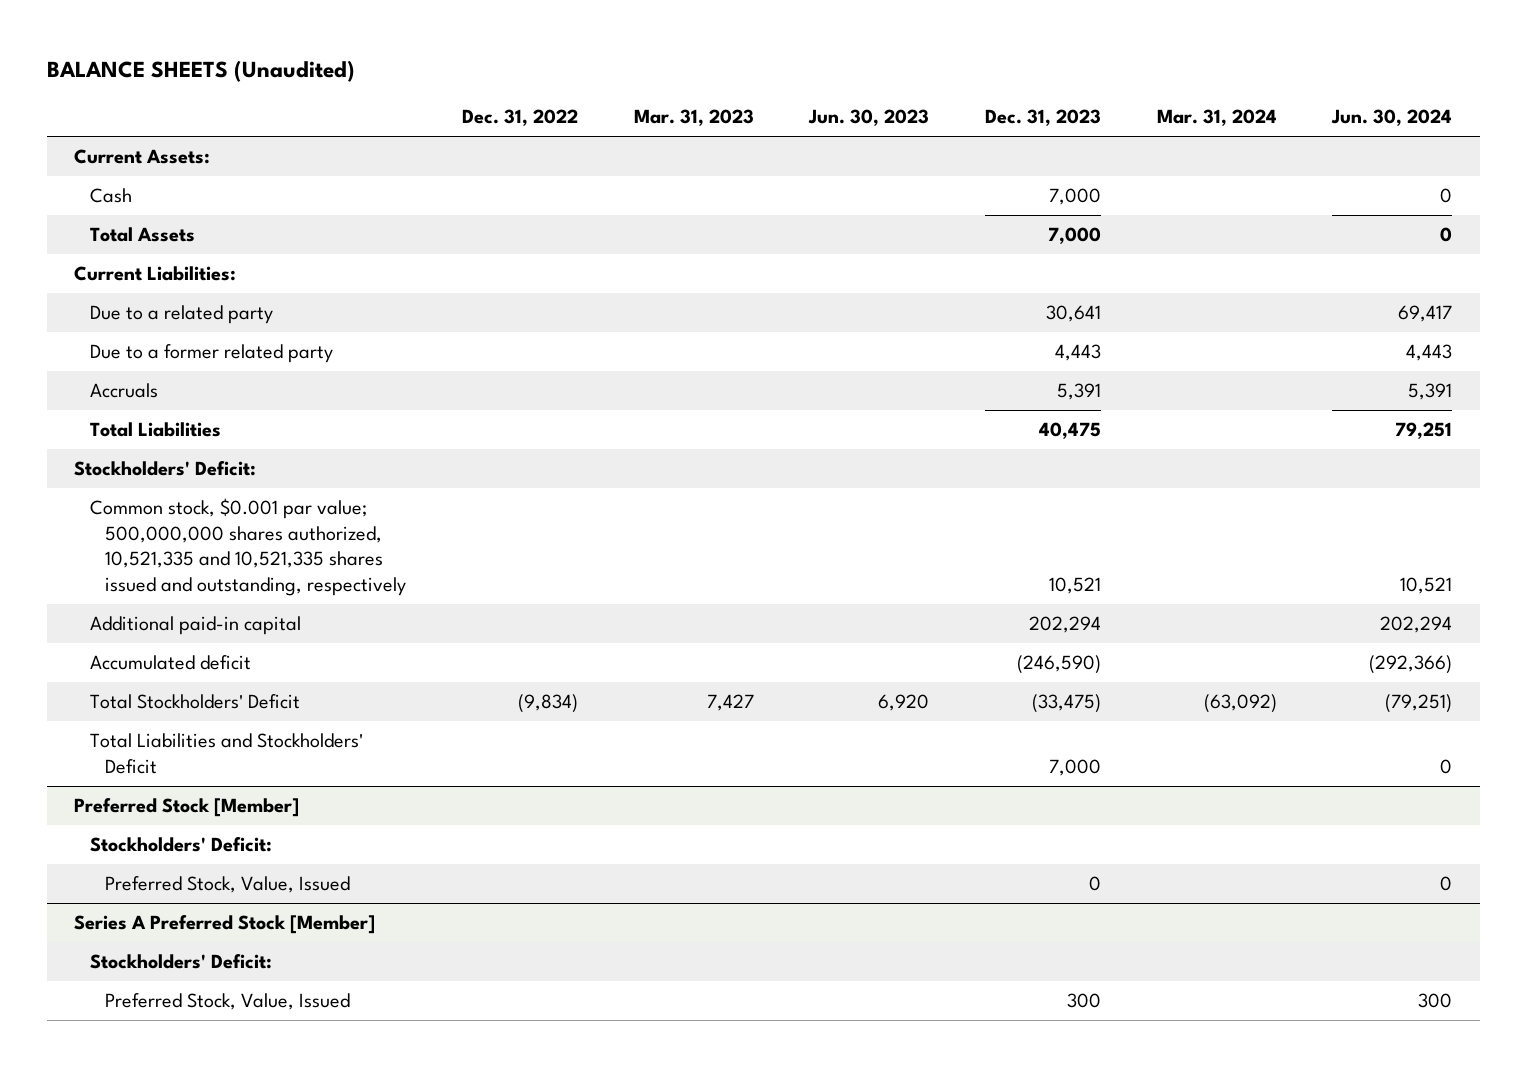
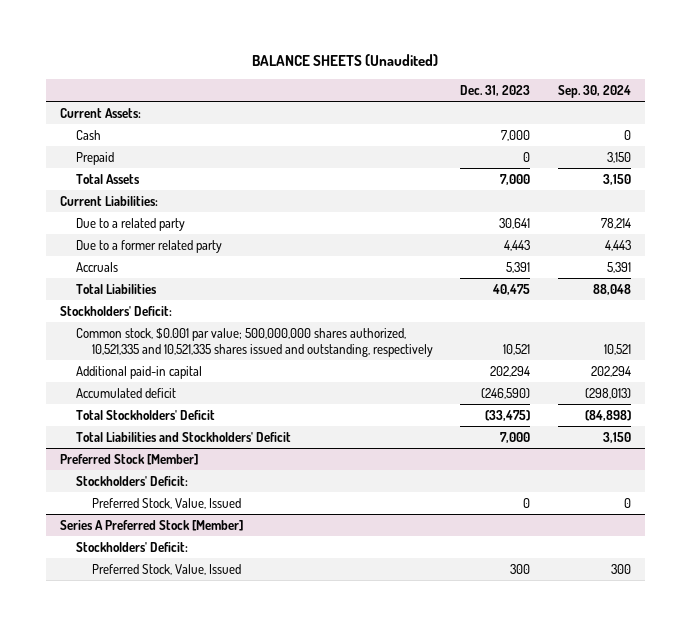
- | Dec. 31, 2022 | Mar. 31, 2023 | Jun. 30, 2023 | Dec. 31, 2023 | Mar. 31, 2024 | Jun. 30, 2024
+ | Dec. 31, 2023 | Sep. 30, 2024
+ Prepaid | 0 | 3,150

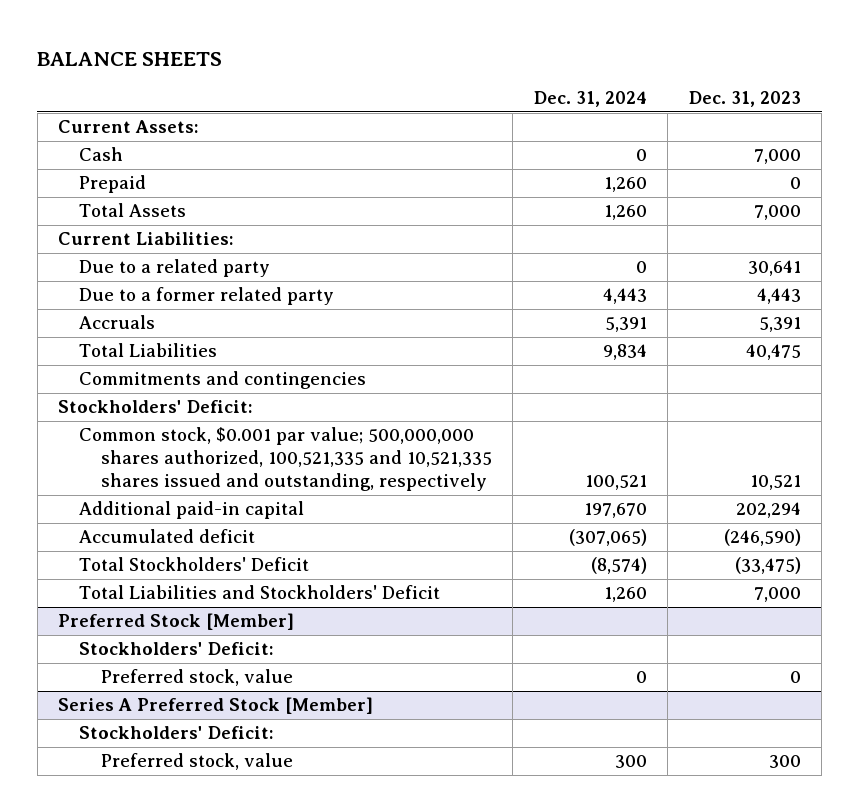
- BALANCE SHEETS (Unaudited)
+ BALANCE SHEETS
- | Dec. 31, 2023 | Sep. 30, 2024
+ | Dec. 31, 2024 | Dec. 31, 2023
+ Commitments and contingencies
- Common stock, $0.001 par value; 500,000,000 shares authorized, 10,521,335 and 10,521,335 shares issued and outstanding, respectively | 10,521 | 10,521
+ Common stock, $0.001 par value; 500,000,000 shares authorized, 100,521,335 and 10,521,335 shares issued and outstanding, respectively | 100,521 | 10,521
@ Preferred Stock [Member]
- Preferred Stock, Value, Issued | 0 | 0
+ Preferred stock, value | 0 | 0
@ Series A Preferred Stock [Member]
- Preferred Stock, Value, Issued | 300 | 300
+ Preferred stock, value | 300 | 300

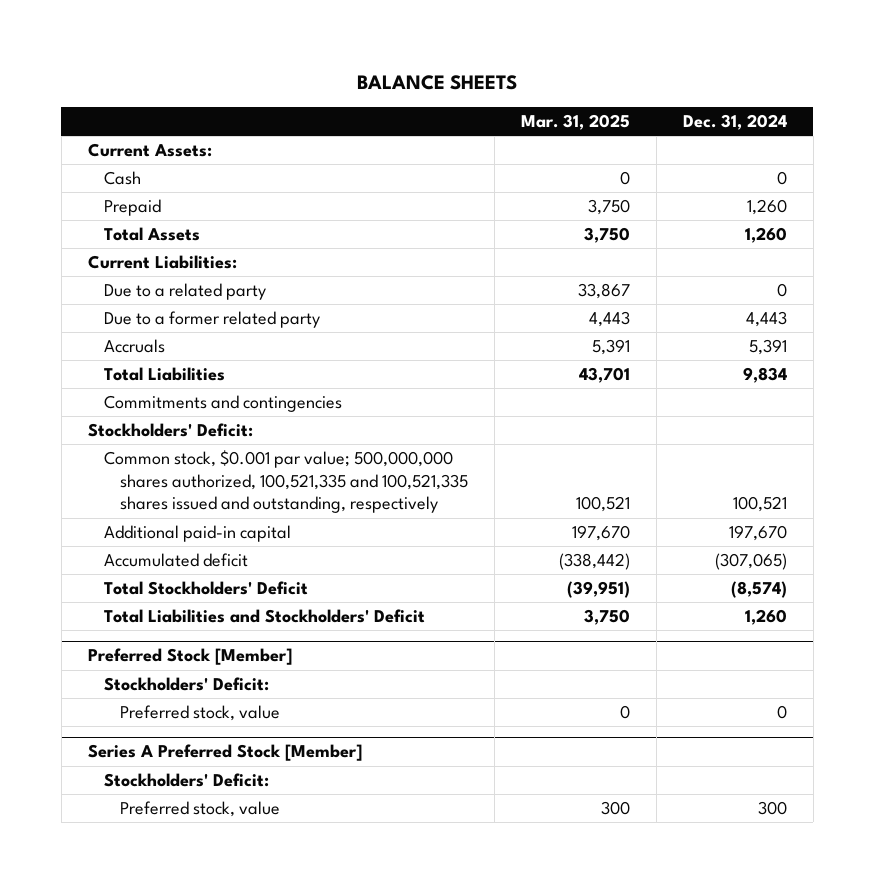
- | Dec. 31, 2024 | Dec. 31, 2023
+ | Mar. 31, 2025 | Dec. 31, 2024
- Common stock, $0.001 par value; 500,000,000 shares authorized, 100,521,335 and 10,521,335 shares issued and outstanding, respectively | 100,521 | 10,521
+ Common stock, $0.001 par value; 500,000,000 shares authorized, 100,521,335 and 100,521,335 shares issued and outstanding, respectively | 100,521 | 100,521

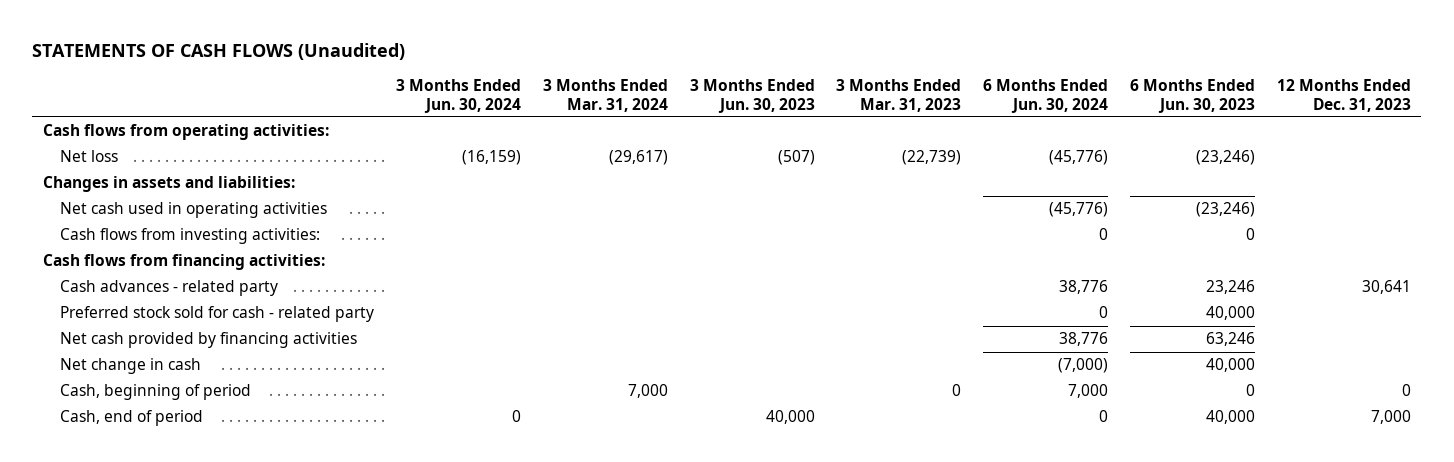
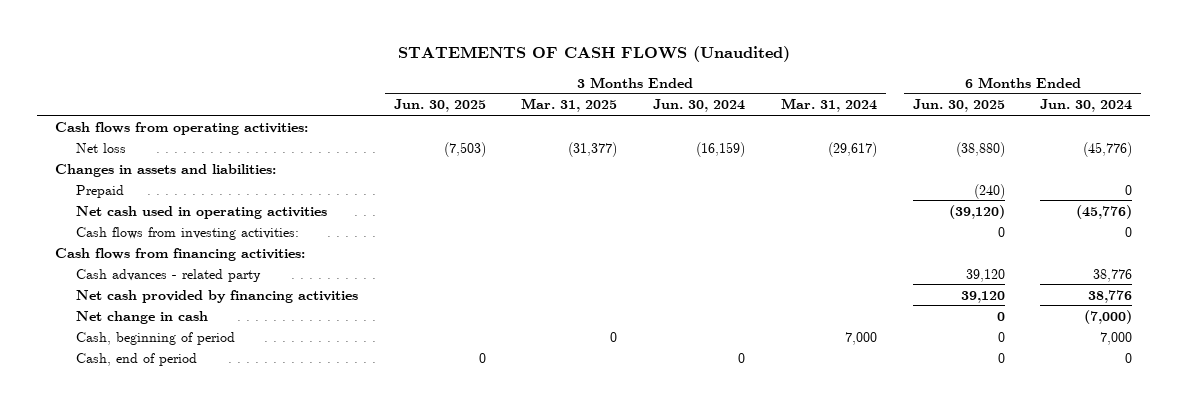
- | 3 Months Ended Jun. 30, 2024 | 3 Months Ended Mar. 31, 2024 | 3 Months Ended Jun. 30, 2023 | 3 Months Ended Mar. 31, 2023 | 6 Months Ended Jun. 30, 2024 | 6 Months Ended Jun. 30, 2023 | 12 Months Ended Dec. 31, 2023
+ | 3 Months Ended Jun. 30, 2025 | 3 Months Ended Mar. 31, 2025 | 3 Months Ended Jun. 30, 2024 | 3 Months Ended Mar. 31, 2024 | 6 Months Ended Jun. 30, 2025 | 6 Months Ended Jun. 30, 2024
+ Prepaid | | | | | (240) | 0
- Preferred stock sold for cash - related party | | | | | 0 | 40,000 |

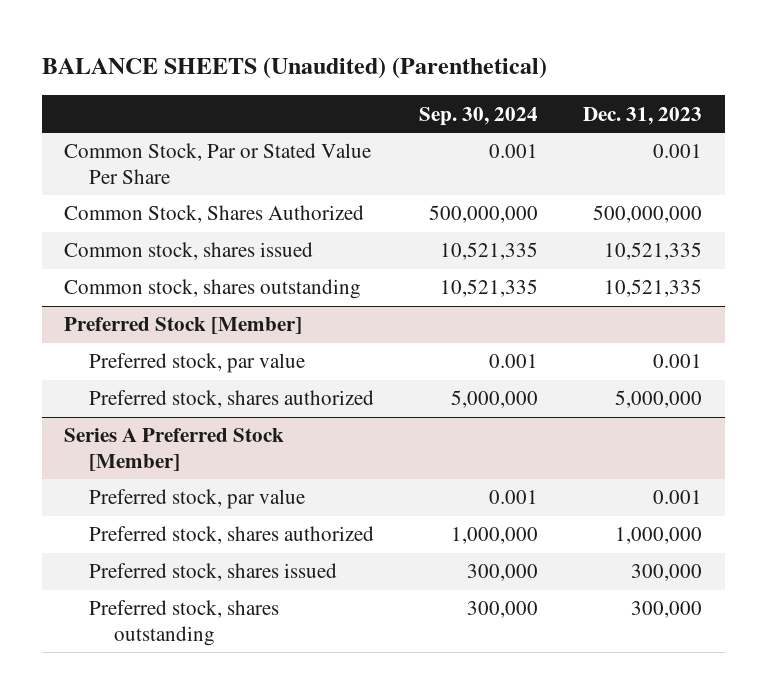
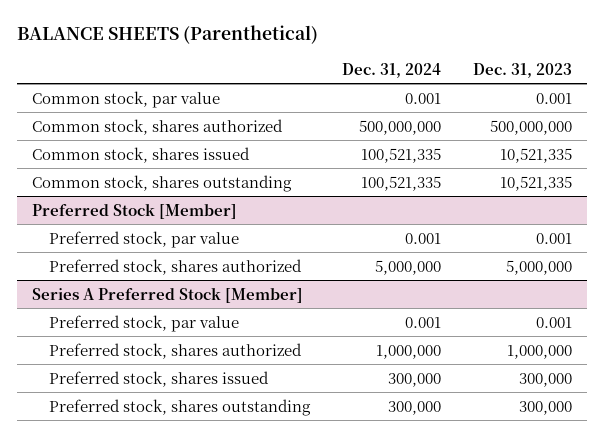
- BALANCE SHEETS (Unaudited) (Parenthetical)
+ BALANCE SHEETS (Parenthetical)
- | Sep. 30, 2024 | Dec. 31, 2023
+ | Dec. 31, 2024 | Dec. 31, 2023
- Common Stock, Par or Stated Value Per Share | 0.001 | 0.001
- Common Stock, Shares Authorized | 500,000,000 | 500,000,000
+ Common stock, par value | 0.001 | 0.001
+ Common stock, shares authorized | 500,000,000 | 500,000,000

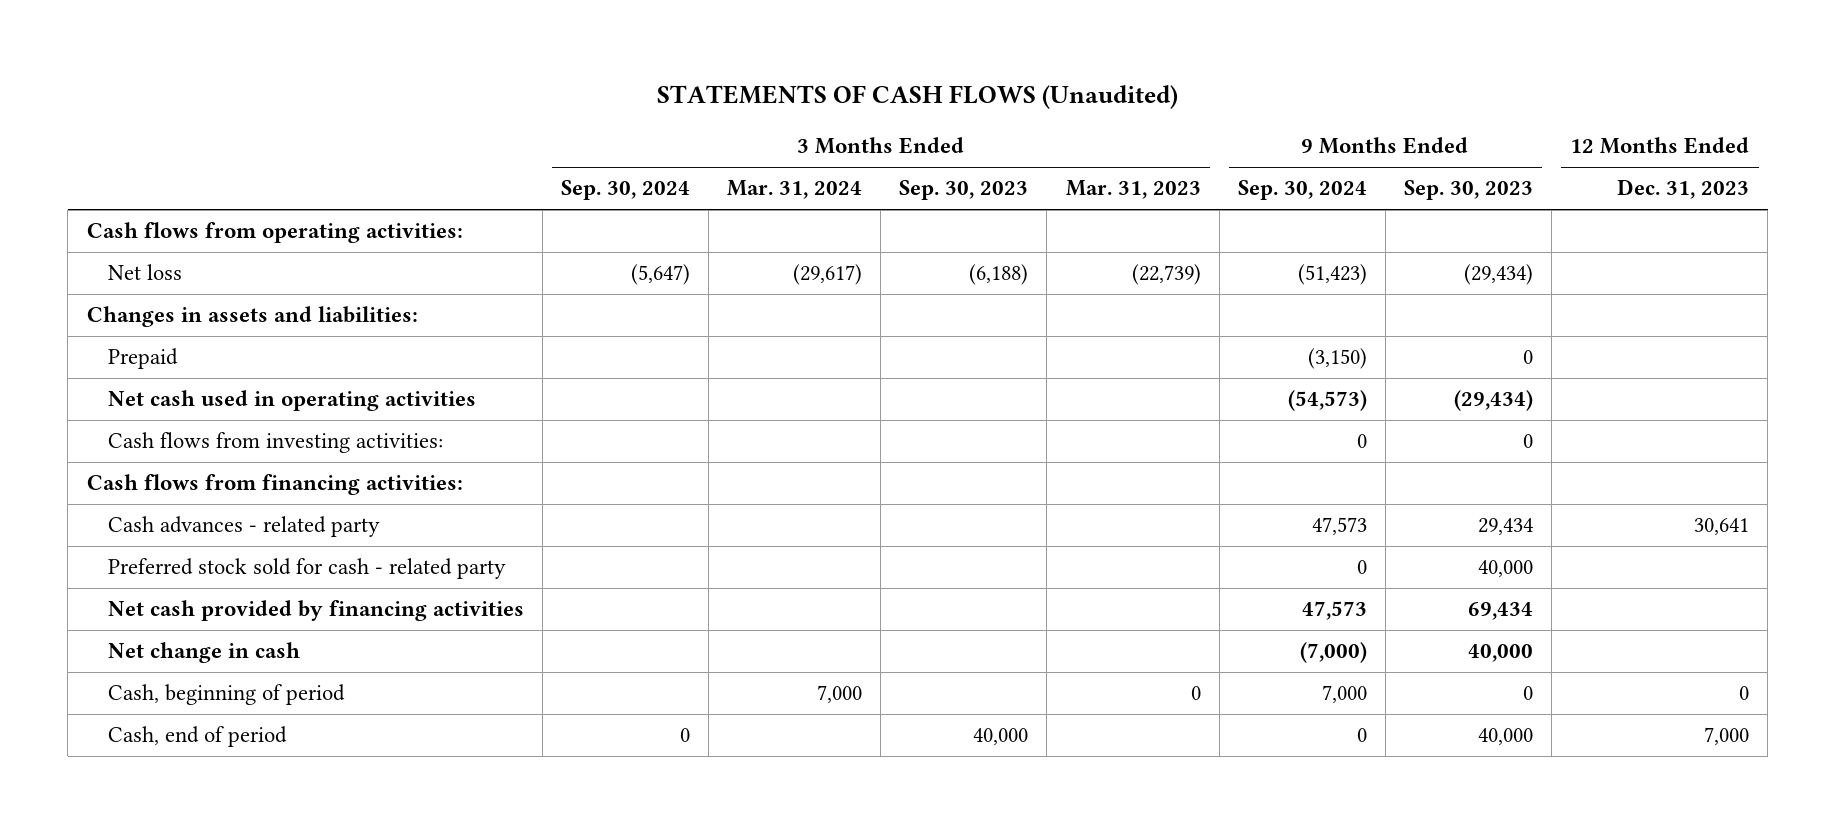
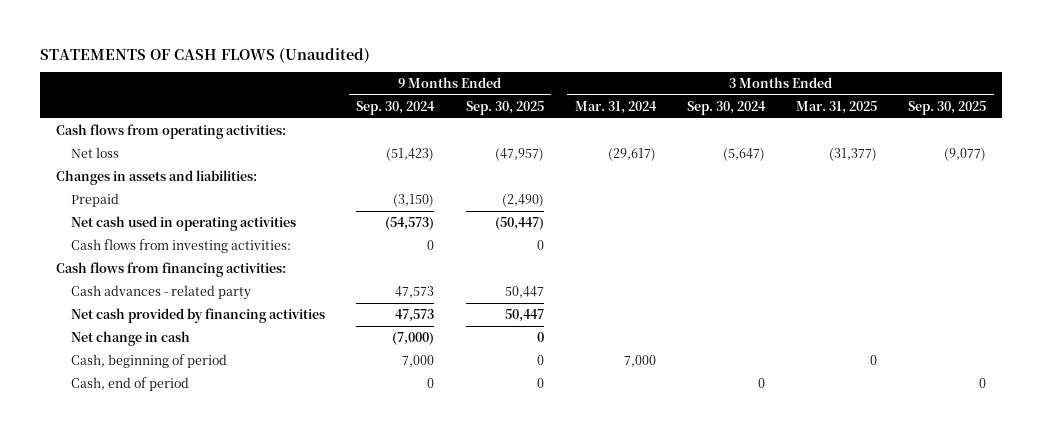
- | 3 Months Ended Sep. 30, 2024 | 3 Months Ended Mar. 31, 2024 | 3 Months Ended Sep. 30, 2023 | 3 Months Ended Mar. 31, 2023 | 9 Months Ended Sep. 30, 2024 | 9 Months Ended Sep. 30, 2023 | 12 Months Ended Dec. 31, 2023
+ | 9 Months Ended Sep. 30, 2024 | 9 Months Ended Sep. 30, 2025 | 3 Months Ended Mar. 31, 2024 | 3 Months Ended Sep. 30, 2024 | 3 Months Ended Mar. 31, 2025 | 3 Months Ended Sep. 30, 2025
- Preferred stock sold for cash - related party | | | | | 0 | 40,000 |

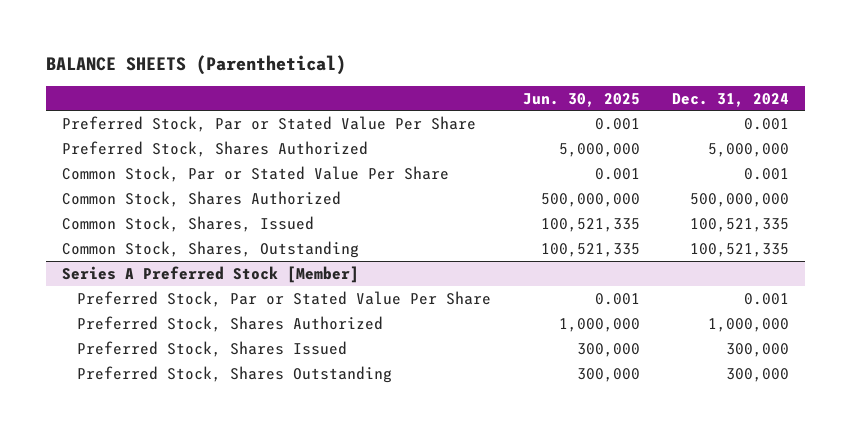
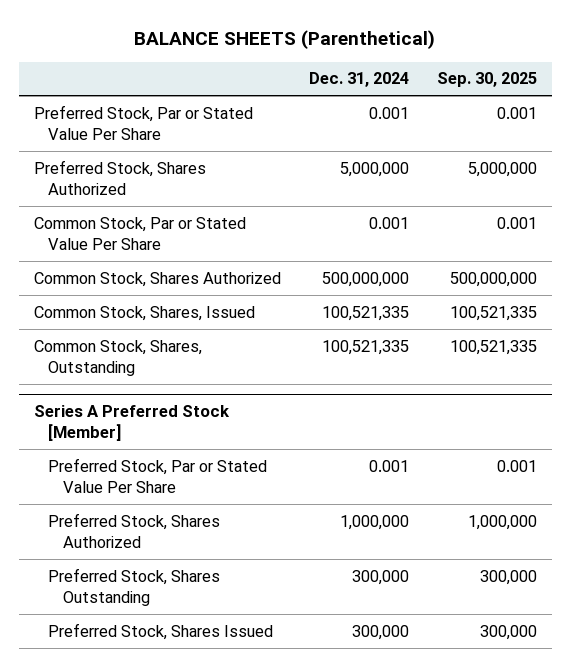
- | Jun. 30, 2025 | Dec. 31, 2024
+ | Dec. 31, 2024 | Sep. 30, 2025
@ Series A Preferred Stock [Member]
moved down: Preferred Stock, Shares Issued | 300,000 | 300,000

